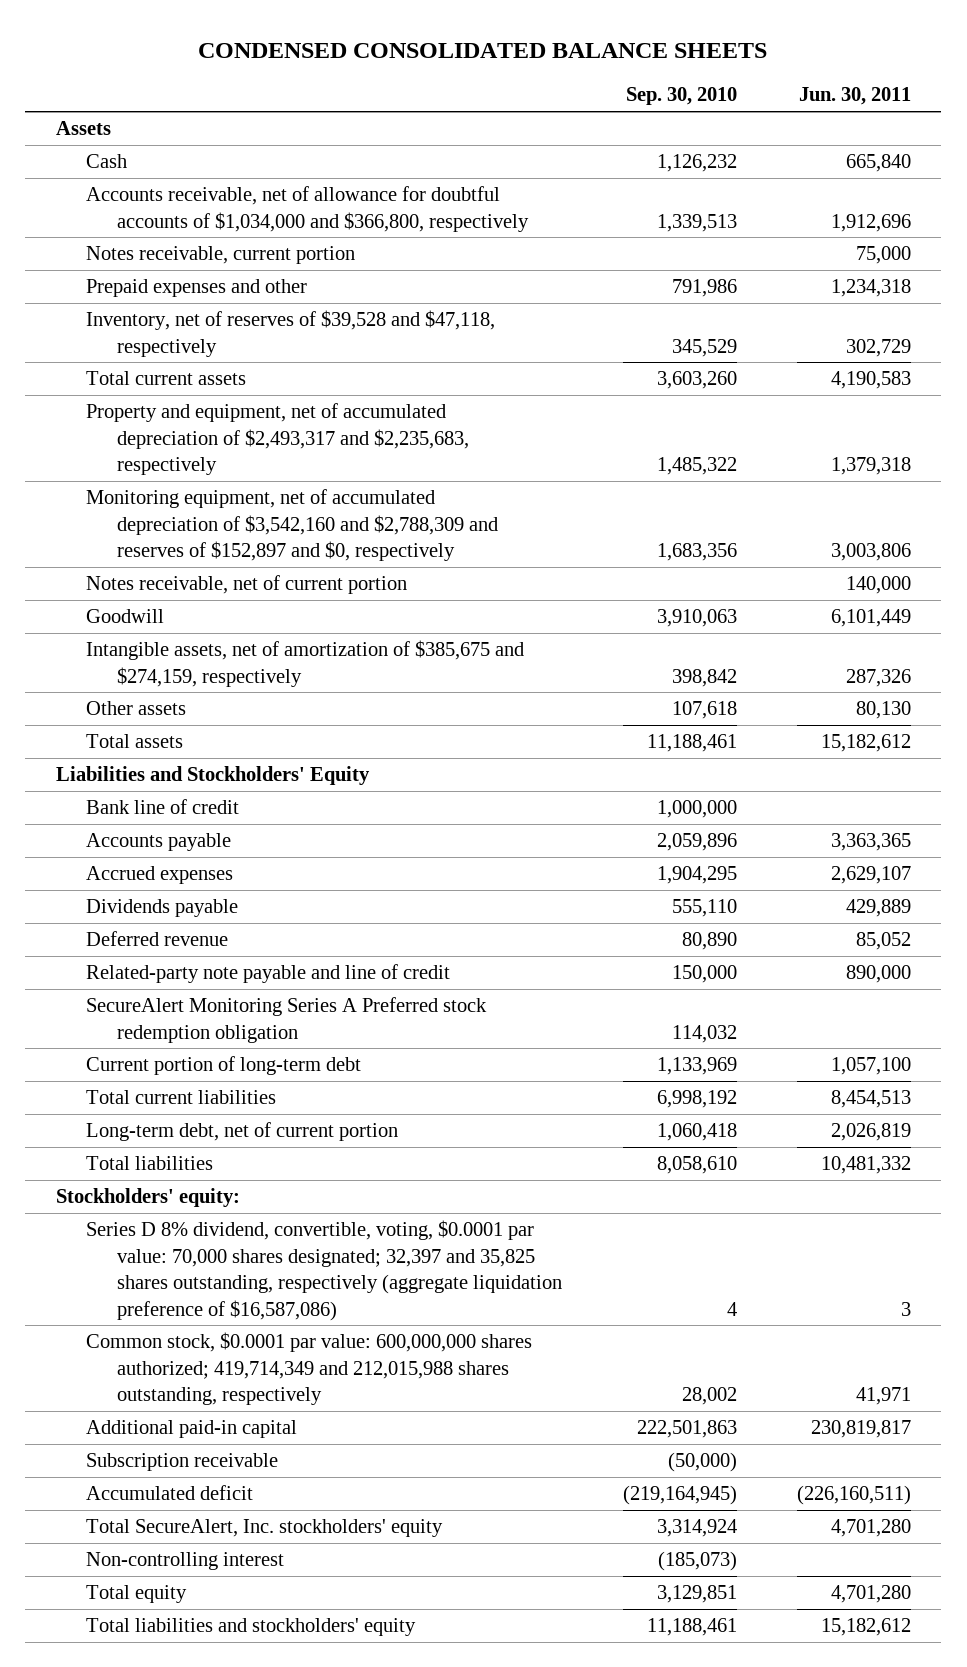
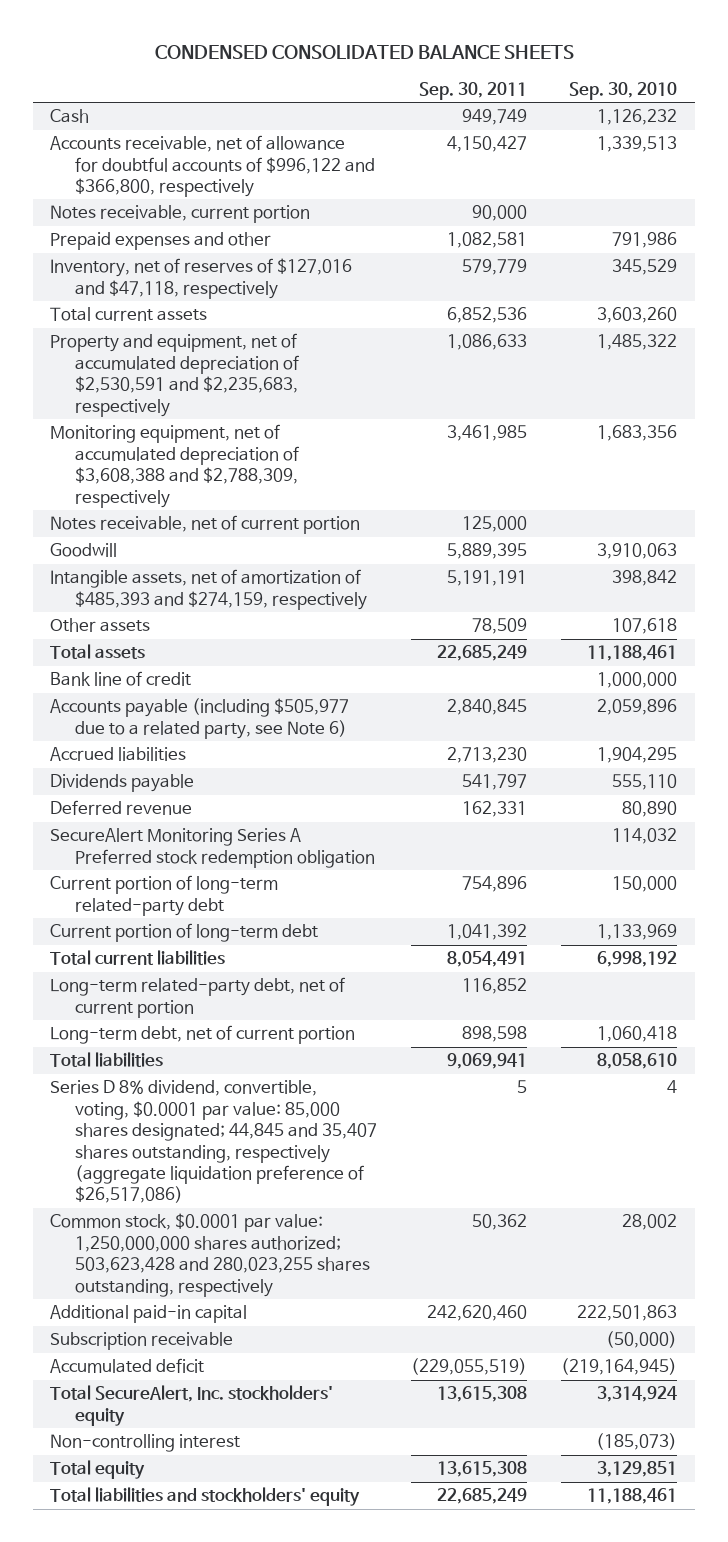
- | Sep. 30, 2010 | Jun. 30, 2011
+ | Sep. 30, 2011 | Sep. 30, 2010
- Assets
- Accounts receivable, net of allowance for doubtful accounts of $1,034,000 and $366,800, respectively | 1,339,513 | 1,912,696
+ Accounts receivable, net of allowance for doubtful accounts of $996,122 and $366,800, respectively | 4,150,427 | 1,339,513
- Inventory, net of reserves of $39,528 and $47,118, respectively | 345,529 | 302,729
+ Inventory, net of reserves of $127,016 and $47,118, respectively | 579,779 | 345,529
- Property and equipment, net of accumulated depreciation of $2,493,317 and $2,235,683, respectively | 1,485,322 | 1,379,318
- Monitoring equipment, net of accumulated depreciation of $3,542,160 and $2,788,309 and reserves of $152,897 and $0, respectively | 1,683,356 | 3,003,806
+ Property and equipment, net of accumulated depreciation of $2,530,591 and $2,235,683, respectively | 1,086,633 | 1,485,322
+ Monitoring equipment, net of accumulated depreciation of $3,608,388 and $2,788,309, respectively | 3,461,985 | 1,683,356
- Intangible assets, net of amortization of $385,675 and $274,159, respectively | 398,842 | 287,326
+ Intangible assets, net of amortization of $485,393 and $274,159, respectively | 5,191,191 | 398,842
- Liabilities and Stockholders' Equity
- Accounts payable | 2,059,896 | 3,363,365
- Accrued expenses | 1,904,295 | 2,629,107
+ Accounts payable (including $505,977 due to a related party, see Note 6) | 2,840,845 | 2,059,896
+ Accrued liabilities | 2,713,230 | 1,904,295
- Related-party note payable and line of credit | 150,000 | 890,000
+ Current portion of long-term related-party debt | 754,896 | 150,000
+ Long-term related-party debt, net of current portion | 116,852 |
- Stockholders' equity:
- Series D 8% dividend, convertible, voting, $0.0001 par value: 70,000 shares designated; 32,397 and 35,825 shares outstanding, respectively (aggregate liquidation preference of $16,587,086) | 4 | 3
- Common stock, $0.0001 par value: 600,000,000 shares authorized; 419,714,349 and 212,015,988 shares outstanding, respectively | 28,002 | 41,971
+ Series D 8% dividend, convertible, voting, $0.0001 par value: 85,000 shares designated; 44,845 and 35,407 shares outstanding, respectively (aggregate liquidation preference of $26,517,086) | 5 | 4
+ Common stock, $0.0001 par value: 1,250,000,000 shares authorized; 503,623,428 and 280,023,255 shares outstanding, respectively | 50,362 | 28,002

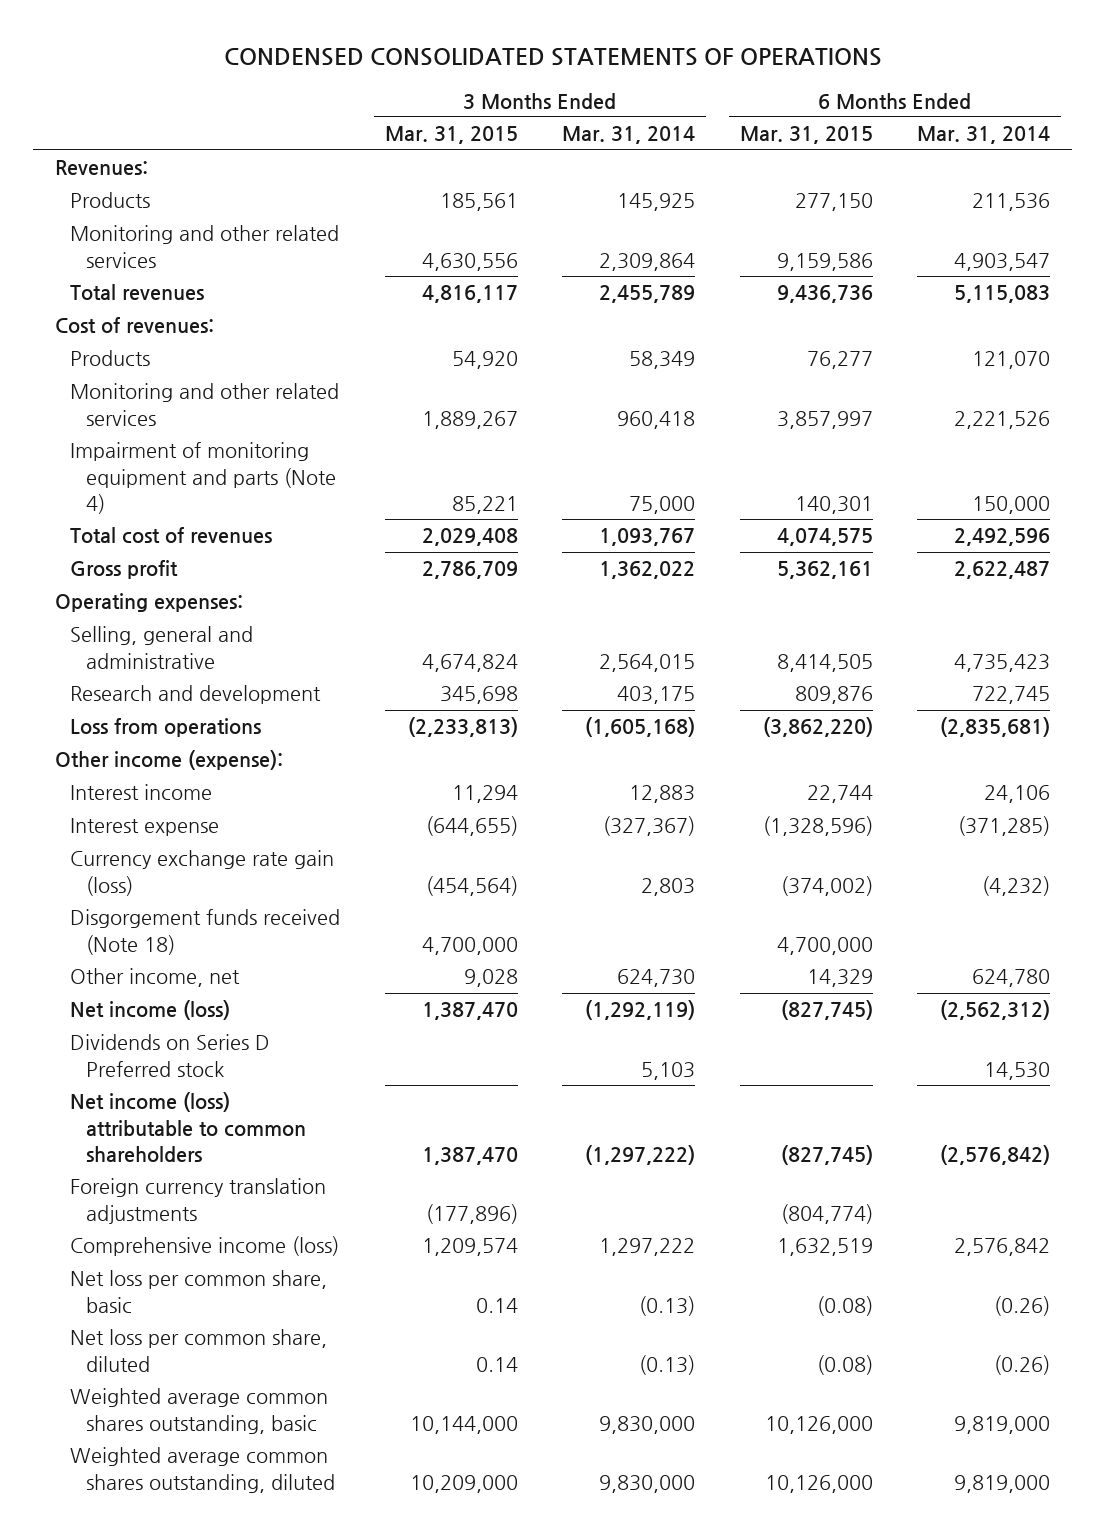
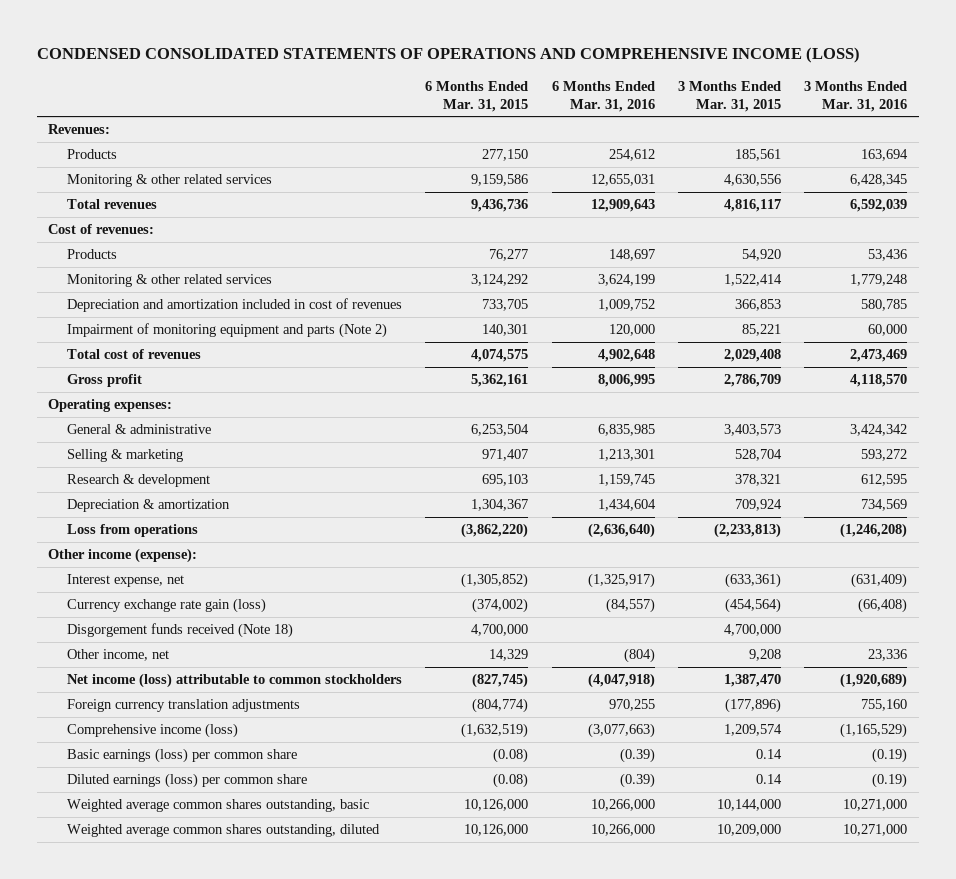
- CONDENSED CONSOLIDATED STATEMENTS OF OPERATIONS
+ CONDENSED CONSOLIDATED STATEMENTS OF OPERATIONS AND COMPREHENSIVE INCOME (LOSS)
- | 3 Months Ended Mar. 31, 2015 | 3 Months Ended Mar. 31, 2014 | 6 Months Ended Mar. 31, 2015 | 6 Months Ended Mar. 31, 2014
+ | 6 Months Ended Mar. 31, 2015 | 6 Months Ended Mar. 31, 2016 | 3 Months Ended Mar. 31, 2015 | 3 Months Ended Mar. 31, 2016
- Monitoring and other related services | 4,630,556 | 2,309,864 | 9,159,586 | 4,903,547
+ Monitoring & other related services | 9,159,586 | 12,655,031 | 4,630,556 | 6,428,345
- Monitoring and other related services | 1,889,267 | 960,418 | 3,857,997 | 2,221,526
- Impairment of monitoring equipment and parts (Note 4) | 85,221 | 75,000 | 140,301 | 150,000
+ Monitoring & other related services | 3,124,292 | 3,624,199 | 1,522,414 | 1,779,248
+ Depreciation and amortization included in cost of revenues | 733,705 | 1,009,752 | 366,853 | 580,785
+ Impairment of monitoring equipment and parts (Note 2) | 140,301 | 120,000 | 85,221 | 60,000
- Selling, general and administrative | 4,674,824 | 2,564,015 | 8,414,505 | 4,735,423
- Research and development | 345,698 | 403,175 | 809,876 | 722,745
+ General & administrative | 6,253,504 | 6,835,985 | 3,403,573 | 3,424,342
+ Selling & marketing | 971,407 | 1,213,301 | 528,704 | 593,272
+ Research & development | 695,103 | 1,159,745 | 378,321 | 612,595
+ Depreciation & amortization | 1,304,367 | 1,434,604 | 709,924 | 734,569
- Interest income | 11,294 | 12,883 | 22,744 | 24,106
- Interest expense | (644,655) | (327,367) | (1,328,596) | (371,285)
+ Interest expense, net | (1,305,852) | (1,325,917) | (633,361) | (631,409)
- Other income, net | 9,028 | 624,730 | 14,329 | 624,780
- Net income (loss) | 1,387,470 | (1,292,119) | (827,745) | (2,562,312)
- Dividends on Series D Preferred stock | | 5,103 | | 14,530
- Net income (loss) attributable to common shareholders | 1,387,470 | (1,297,222) | (827,745) | (2,576,842)
+ Other income, net | 14,329 | (804) | 9,208 | 23,336
+ Net income (loss) attributable to common stockholders | (827,745) | (4,047,918) | 1,387,470 | (1,920,689)
- Comprehensive income (loss) | 1,209,574 | 1,297,222 | 1,632,519 | 2,576,842
- Net loss per common share, basic | 0.14 | (0.13) | (0.08) | (0.26)
- Net loss per common share, diluted | 0.14 | (0.13) | (0.08) | (0.26)
+ Comprehensive income (loss) | (1,632,519) | (3,077,663) | 1,209,574 | (1,165,529)
+ Basic earnings (loss) per common share | (0.08) | (0.39) | 0.14 | (0.19)
+ Diluted earnings (loss) per common share | (0.08) | (0.39) | 0.14 | (0.19)

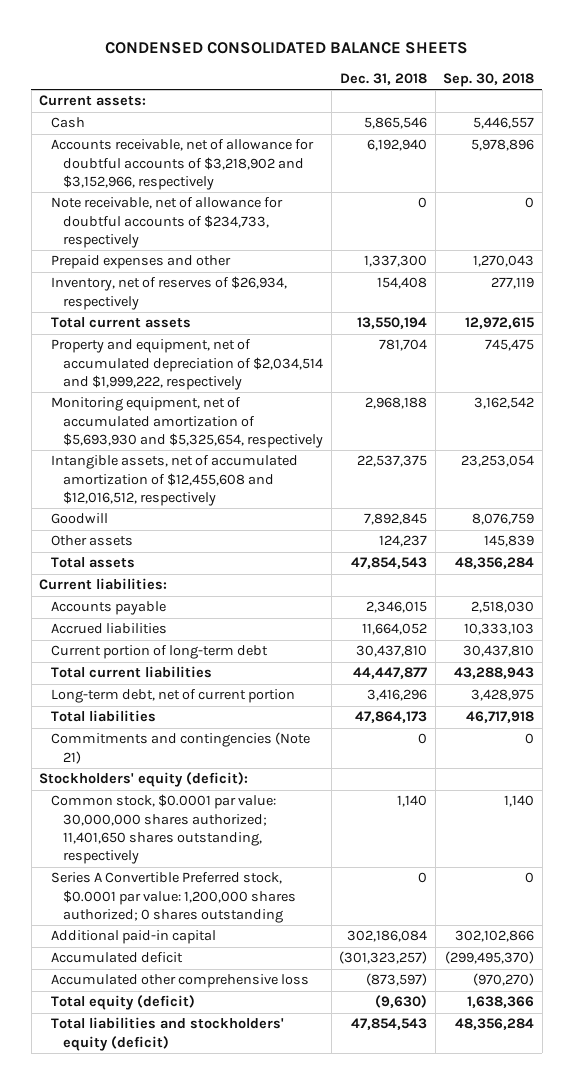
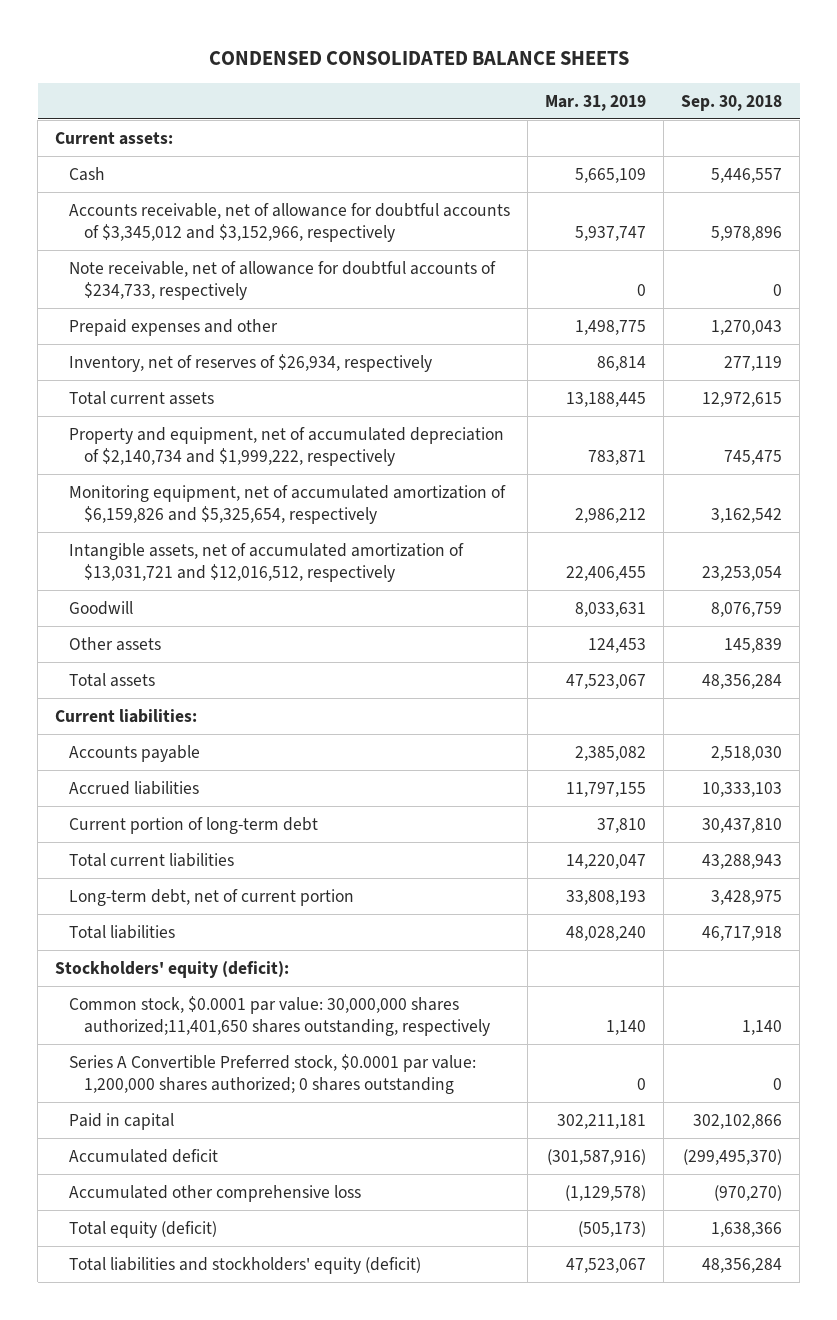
- | Dec. 31, 2018 | Sep. 30, 2018
+ | Mar. 31, 2019 | Sep. 30, 2018
- Accounts receivable, net of allowance for doubtful accounts of $3,218,902 and $3,152,966, respectively | 6,192,940 | 5,978,896
+ Accounts receivable, net of allowance for doubtful accounts of $3,345,012 and $3,152,966, respectively | 5,937,747 | 5,978,896
- Property and equipment, net of accumulated depreciation of $2,034,514 and $1,999,222, respectively | 781,704 | 745,475
- Monitoring equipment, net of accumulated amortization of $5,693,930 and $5,325,654, respectively | 2,968,188 | 3,162,542
- Intangible assets, net of accumulated amortization of $12,455,608 and $12,016,512, respectively | 22,537,375 | 23,253,054
+ Property and equipment, net of accumulated depreciation of $2,140,734 and $1,999,222, respectively | 783,871 | 745,475
+ Monitoring equipment, net of accumulated amortization of $6,159,826 and $5,325,654, respectively | 2,986,212 | 3,162,542
+ Intangible assets, net of accumulated amortization of $13,031,721 and $12,016,512, respectively | 22,406,455 | 23,253,054
- Commitments and contingencies (Note 21) | 0 | 0
- Common stock, $0.0001 par value: 30,000,000 shares authorized; 11,401,650 shares outstanding, respectively | 1,140 | 1,140
+ Common stock, $0.0001 par value: 30,000,000 shares authorized;11,401,650 shares outstanding, respectively | 1,140 | 1,140
- Additional paid-in capital | 302,186,084 | 302,102,866
+ Paid in capital | 302,211,181 | 302,102,866

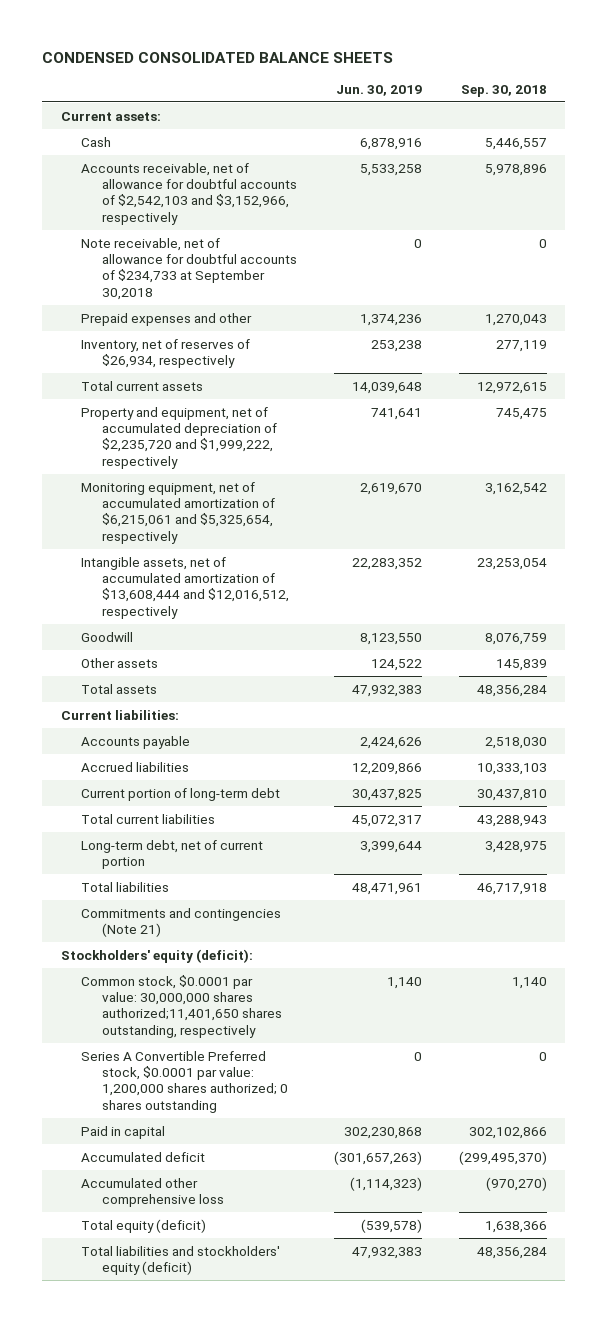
- | Mar. 31, 2019 | Sep. 30, 2018
+ | Jun. 30, 2019 | Sep. 30, 2018
- Accounts receivable, net of allowance for doubtful accounts of $3,345,012 and $3,152,966, respectively | 5,937,747 | 5,978,896
- Note receivable, net of allowance for doubtful accounts of $234,733, respectively | 0 | 0
+ Accounts receivable, net of allowance for doubtful accounts of $2,542,103 and $3,152,966, respectively | 5,533,258 | 5,978,896
+ Note receivable, net of allowance for doubtful accounts of $234,733 at September 30,2018 | 0 | 0
- Property and equipment, net of accumulated depreciation of $2,140,734 and $1,999,222, respectively | 783,871 | 745,475
- Monitoring equipment, net of accumulated amortization of $6,159,826 and $5,325,654, respectively | 2,986,212 | 3,162,542
- Intangible assets, net of accumulated amortization of $13,031,721 and $12,016,512, respectively | 22,406,455 | 23,253,054
+ Property and equipment, net of accumulated depreciation of $2,235,720 and $1,999,222, respectively | 741,641 | 745,475
+ Monitoring equipment, net of accumulated amortization of $6,215,061 and $5,325,654, respectively | 2,619,670 | 3,162,542
+ Intangible assets, net of accumulated amortization of $13,608,444 and $12,016,512, respectively | 22,283,352 | 23,253,054
+ Commitments and contingencies (Note 21)

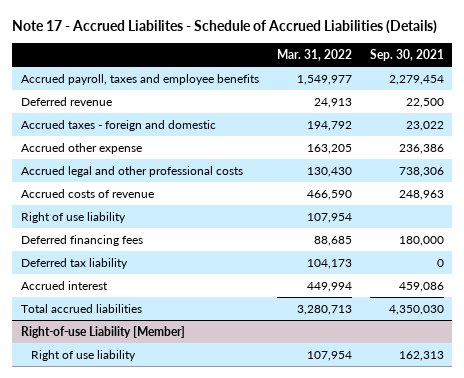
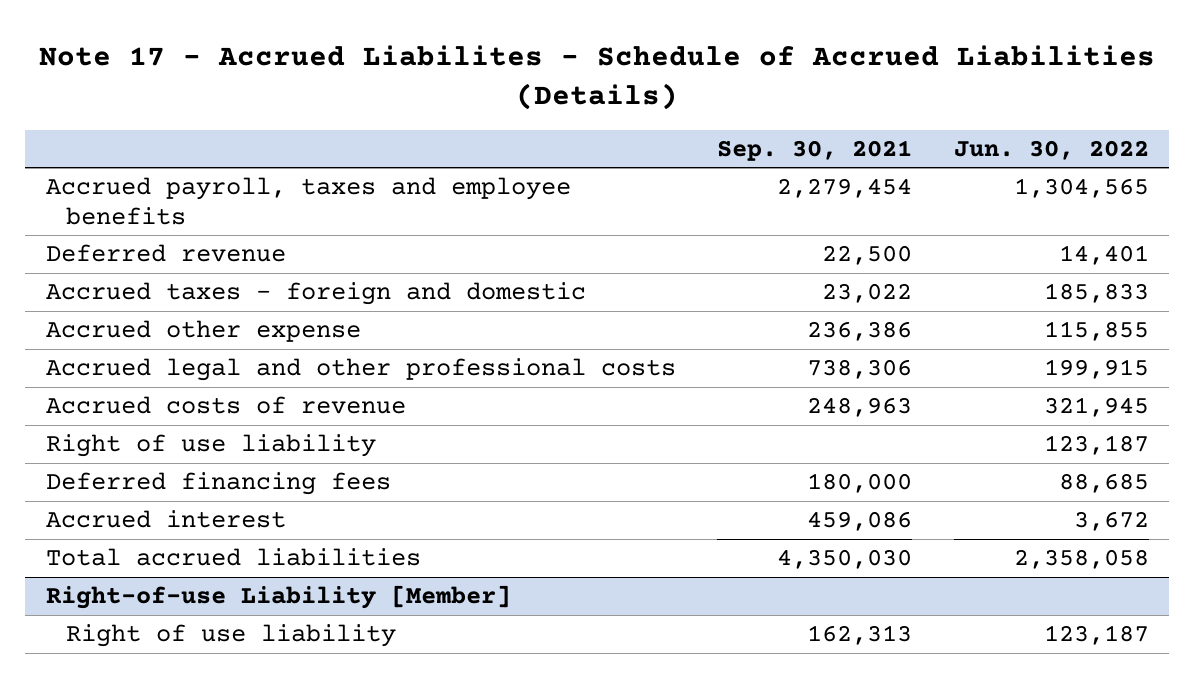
- | Mar. 31, 2022 | Sep. 30, 2021
+ | Sep. 30, 2021 | Jun. 30, 2022
- Deferred tax liability | 104,173 | 0

